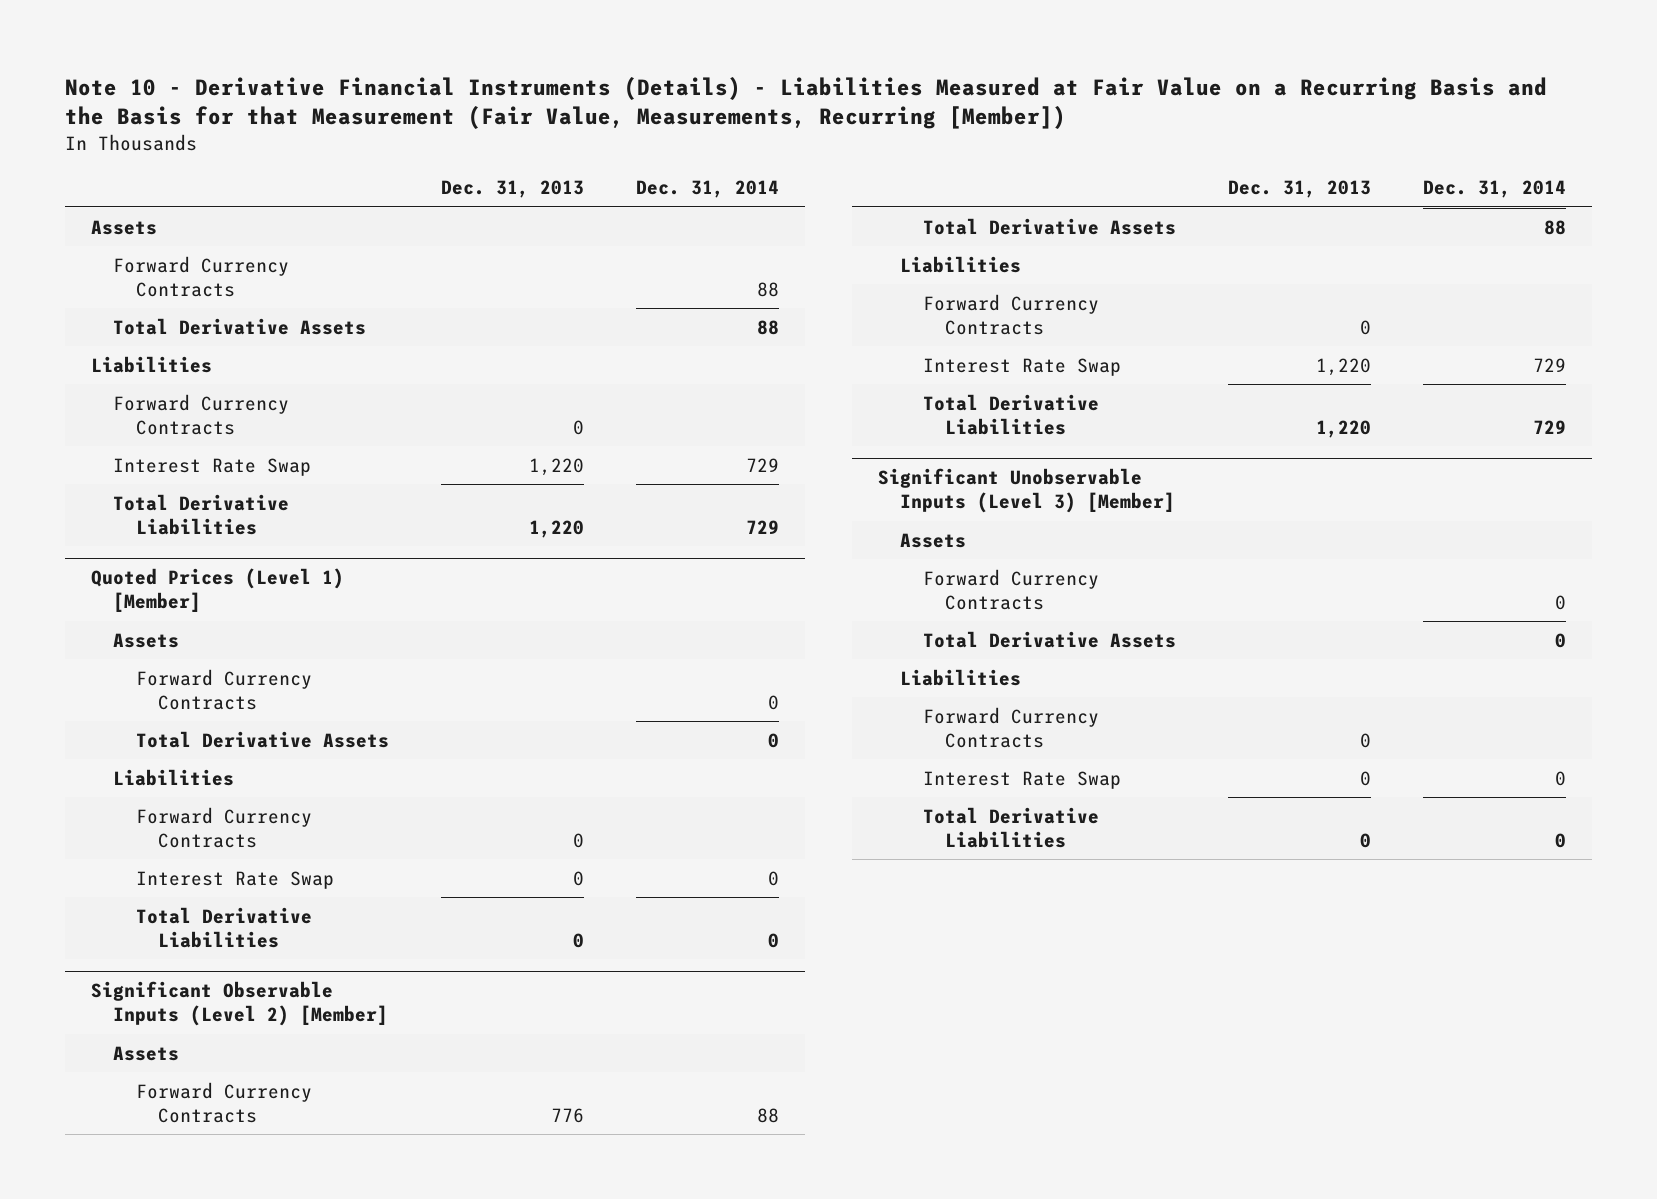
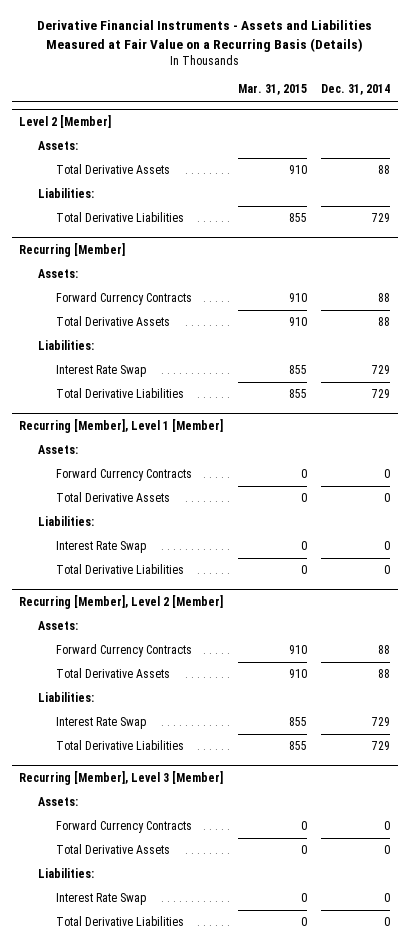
- Note 10 - Derivative Financial Instruments (Details) - Liabilities Measured at Fair Value on a Recurring Basis and the Basis for that Measurement (Fair Value, Measurements, Recurring [Member])
+ Derivative Financial Instruments - Assets and Liabilities Measured at Fair Value on a Recurring Basis (Details)
- | Dec. 31, 2013 | Dec. 31, 2014
+ | Mar. 31, 2015 | Dec. 31, 2014
- Assets
+ Level 2 [Member]
+ Assets:
+ Total Derivative Assets | 910 | 88
+ Liabilities:
+ Total Derivative Liabilities | 855 | 729
+ Recurring [Member]
+ Assets:
- Liabilities
- Forward Currency Contracts | 0 |
+ Liabilities:
- Quoted Prices (Level 1) [Member]
- Assets
+ Recurring [Member], Level 1 [Member]
+ Assets:
- Liabilities
- Forward Currency Contracts | 0 |
+ Liabilities:
- Significant Observable Inputs (Level 2) [Member]
- Assets
+ Recurring [Member], Level 2 [Member]
+ Assets:
- Liabilities
- Forward Currency Contracts | 0 |
+ Liabilities:
- Significant Unobservable Inputs (Level 3) [Member]
- Assets
+ Recurring [Member], Level 3 [Member]
+ Assets:
- Liabilities
- Forward Currency Contracts | 0 |
+ Liabilities:

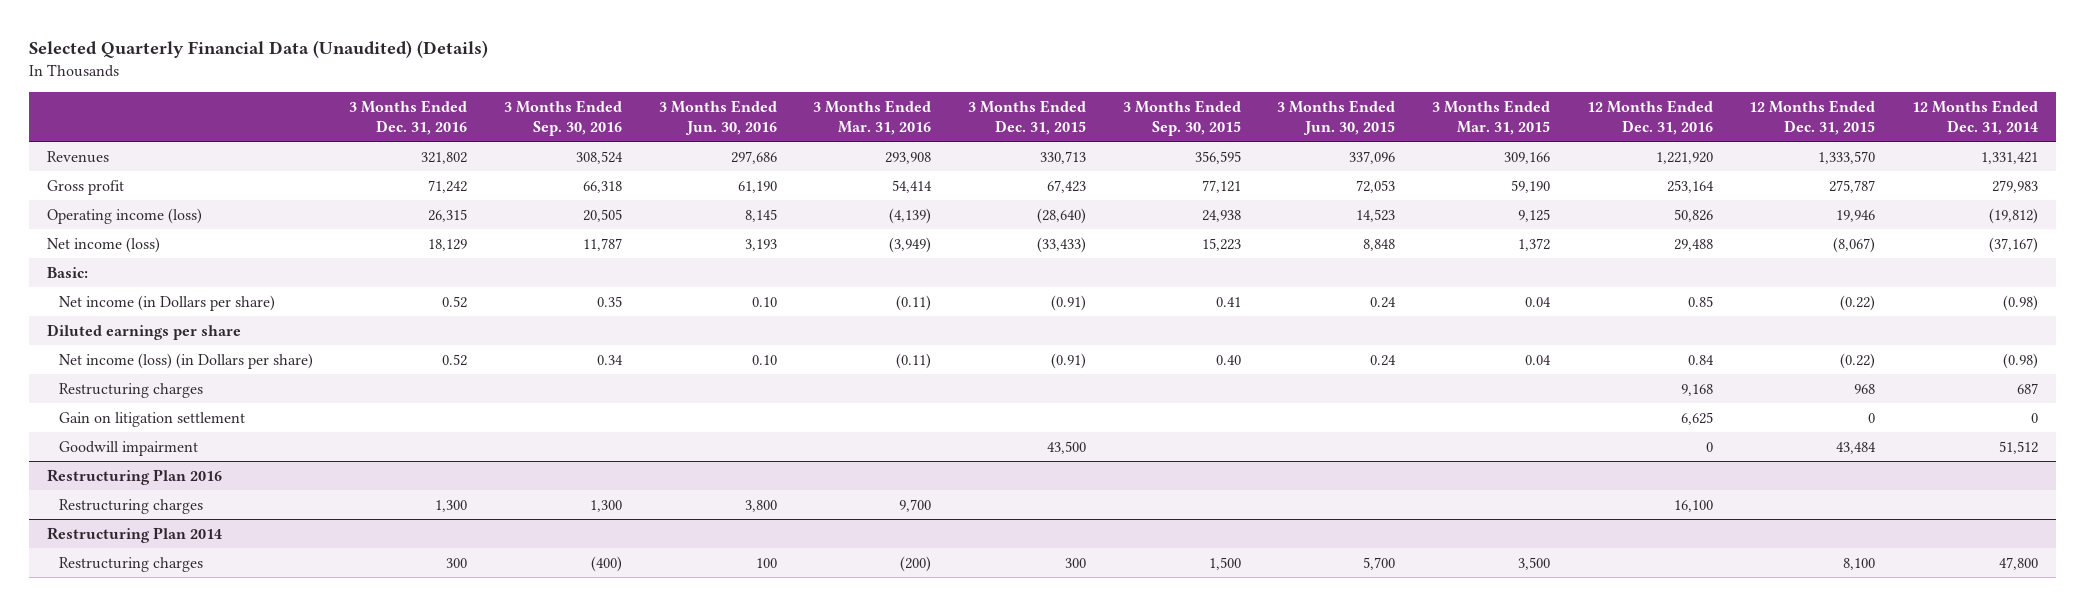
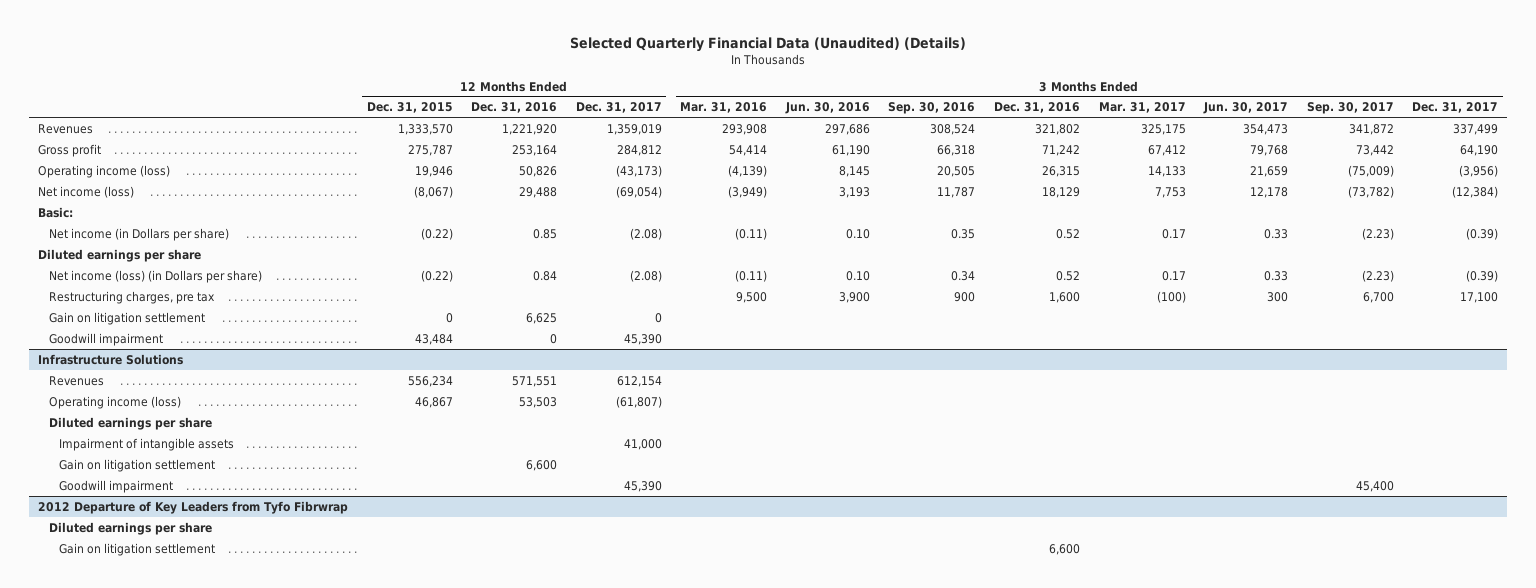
- | 3 Months Ended Dec. 31, 2016 | 3 Months Ended Sep. 30, 2016 | 3 Months Ended Jun. 30, 2016 | 3 Months Ended Mar. 31, 2016 | 3 Months Ended Dec. 31, 2015 | 3 Months Ended Sep. 30, 2015 | 3 Months Ended Jun. 30, 2015 | 3 Months Ended Mar. 31, 2015 | 12 Months Ended Dec. 31, 2016 | 12 Months Ended Dec. 31, 2015 | 12 Months Ended Dec. 31, 2014
+ | 12 Months Ended Dec. 31, 2015 | 12 Months Ended Dec. 31, 2016 | 12 Months Ended Dec. 31, 2017 | 3 Months Ended Mar. 31, 2016 | 3 Months Ended Jun. 30, 2016 | 3 Months Ended Sep. 30, 2016 | 3 Months Ended Dec. 31, 2016 | 3 Months Ended Mar. 31, 2017 | 3 Months Ended Jun. 30, 2017 | 3 Months Ended Sep. 30, 2017 | 3 Months Ended Dec. 31, 2017
- Restructuring charges | | | | | | | | | 9,168 | 968 | 687
+ Restructuring charges, pre tax | | | | 9,500 | 3,900 | 900 | 1,600 | (100) | 300 | 6,700 | 17,100
- Restructuring Plan 2016
- Restructuring charges | 1,300 | 1,300 | 3,800 | 9,700 | | | | | 16,100 | |
- Restructuring Plan 2014
- Restructuring charges | 300 | (400) | 100 | (200) | 300 | 1,500 | 5,700 | 3,500 | | 8,100 | 47,800
+ Infrastructure Solutions
+ Revenues | 556,234 | 571,551 | 612,154 | | | | | | | |
+ Operating income (loss) | 46,867 | 53,503 | (61,807) | | | | | | | |
+ Diluted earnings per share
+ Impairment of intangible assets | | | 41,000 | | | | | | | |
+ Gain on litigation settlement | | 6,600 | | | | | | | | |
+ Goodwill impairment | | | 45,390 | | | | | | | 45,400 |
+ 2012 Departure of Key Leaders from Tyfo Fibrwrap
+ Diluted earnings per share
+ Gain on litigation settlement | | | | | | | 6,600 | | | |

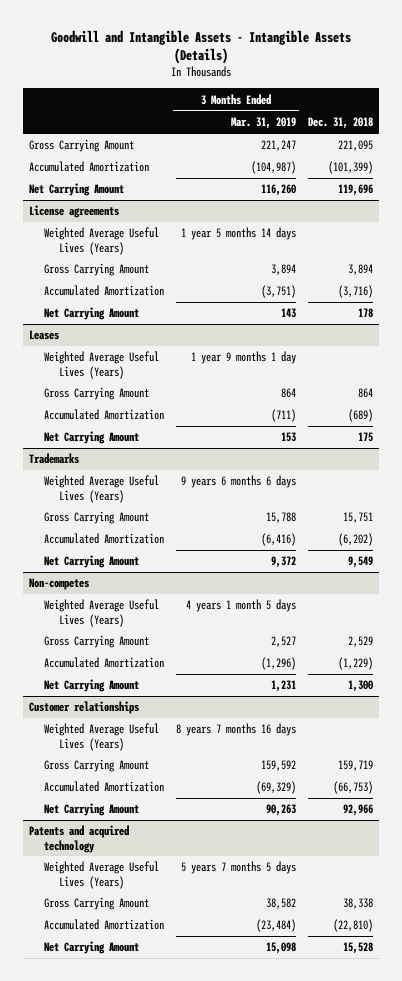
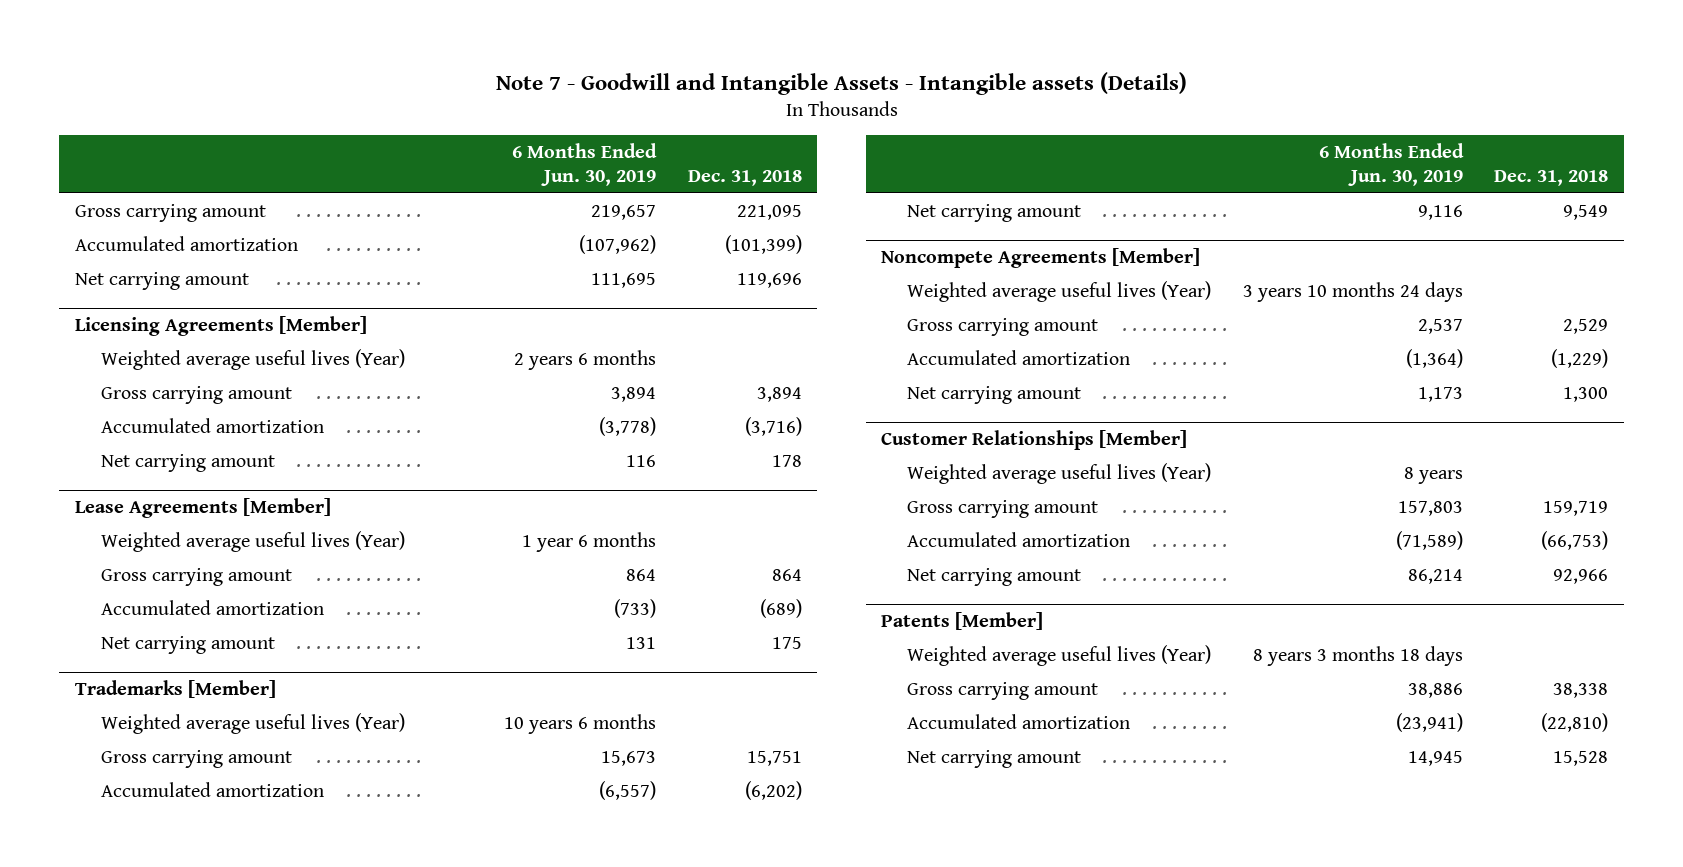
- Goodwill and Intangible Assets - Intangible Assets (Details)
+ Note 7 - Goodwill and Intangible Assets - Intangible assets (Details)
- | 3 Months Ended Mar. 31, 2019 | Dec. 31, 2018
+ | 6 Months Ended Jun. 30, 2019 | Dec. 31, 2018
- Gross Carrying Amount | 221,247 | 221,095
- Accumulated Amortization | (104,987) | (101,399)
- Net Carrying Amount | 116,260 | 119,696
- License agreements
- Weighted Average Useful Lives (Years) | 1 year 5 months 14 days |
- Gross Carrying Amount | 3,894 | 3,894
- Accumulated Amortization | (3,751) | (3,716)
- Net Carrying Amount | 143 | 178
- Leases
- Weighted Average Useful Lives (Years) | 1 year 9 months 1 day |
- Gross Carrying Amount | 864 | 864
- Accumulated Amortization | (711) | (689)
- Net Carrying Amount | 153 | 175
- Trademarks
- Weighted Average Useful Lives (Years) | 9 years 6 months 6 days |
- Gross Carrying Amount | 15,788 | 15,751
- Accumulated Amortization | (6,416) | (6,202)
- Net Carrying Amount | 9,372 | 9,549
- Non-competes
- Weighted Average Useful Lives (Years) | 4 years 1 month 5 days |
- Gross Carrying Amount | 2,527 | 2,529
- Accumulated Amortization | (1,296) | (1,229)
- Net Carrying Amount | 1,231 | 1,300
- Customer relationships
- Weighted Average Useful Lives (Years) | 8 years 7 months 16 days |
- Gross Carrying Amount | 159,592 | 159,719
- Accumulated Amortization | (69,329) | (66,753)
- Net Carrying Amount | 90,263 | 92,966
- Patents and acquired technology
- Weighted Average Useful Lives (Years) | 5 years 7 months 5 days |
- Gross Carrying Amount | 38,582 | 38,338
- Accumulated Amortization | (23,484) | (22,810)
- Net Carrying Amount | 15,098 | 15,528
+ Gross carrying amount | 219,657 | 221,095
+ Accumulated amortization | (107,962) | (101,399)
+ Net carrying amount | 111,695 | 119,696
+ Licensing Agreements [Member]
+ Weighted average useful lives (Year) | 2 years 6 months |
+ Gross carrying amount | 3,894 | 3,894
+ Accumulated amortization | (3,778) | (3,716)
+ Net carrying amount | 116 | 178
+ Lease Agreements [Member]
+ Weighted average useful lives (Year) | 1 year 6 months |
+ Gross carrying amount | 864 | 864
+ Accumulated amortization | (733) | (689)
+ Net carrying amount | 131 | 175
+ Trademarks [Member]
+ Weighted average useful lives (Year) | 10 years 6 months |
+ Gross carrying amount | 15,673 | 15,751
+ Accumulated amortization | (6,557) | (6,202)
+ Net carrying amount | 9,116 | 9,549
+ Noncompete Agreements [Member]
+ Weighted average useful lives (Year) | 3 years 10 months 24 days |
+ Gross carrying amount | 2,537 | 2,529
+ Accumulated amortization | (1,364) | (1,229)
+ Net carrying amount | 1,173 | 1,300
+ Customer Relationships [Member]
+ Weighted average useful lives (Year) | 8 years |
+ Gross carrying amount | 157,803 | 159,719
+ Accumulated amortization | (71,589) | (66,753)
+ Net carrying amount | 86,214 | 92,966
+ Patents [Member]
+ Weighted average useful lives (Year) | 8 years 3 months 18 days |
+ Gross carrying amount | 38,886 | 38,338
+ Accumulated amortization | (23,941) | (22,810)
+ Net carrying amount | 14,945 | 15,528

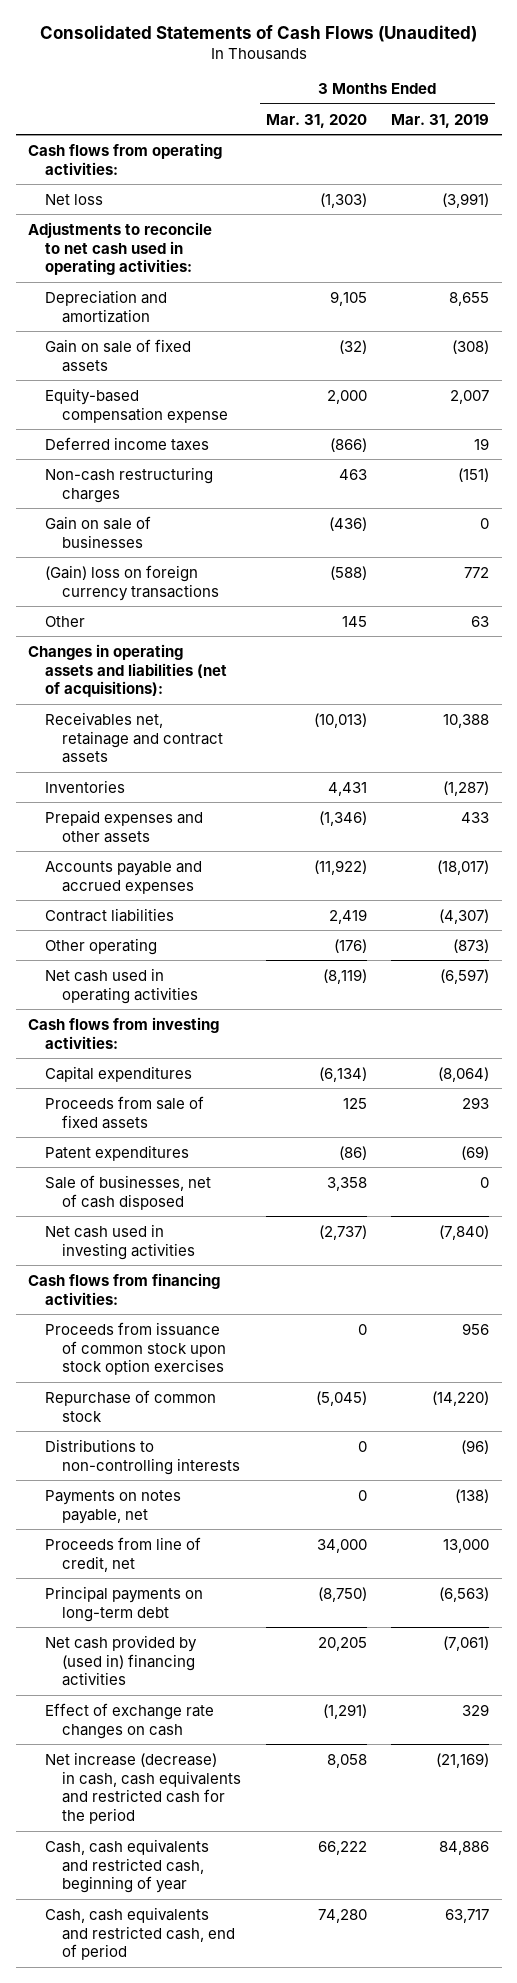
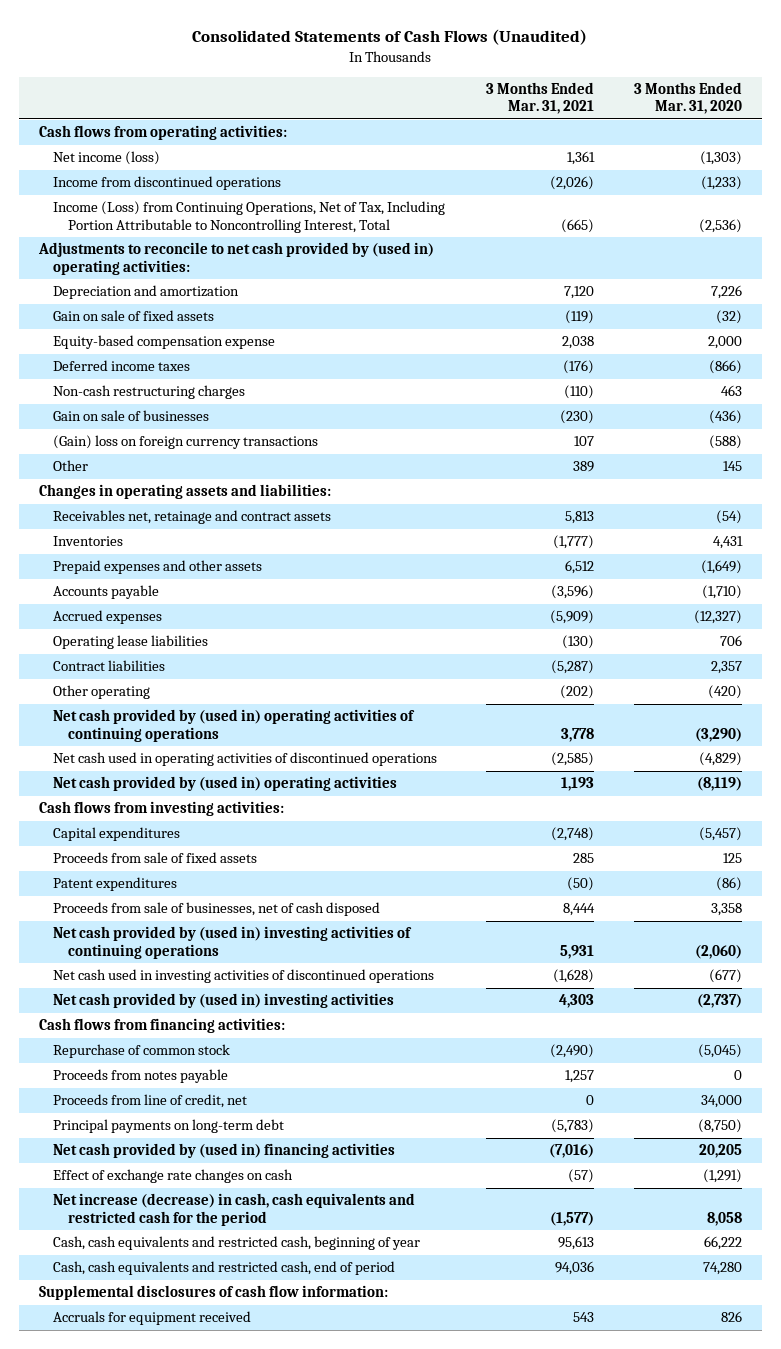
- | 3 Months Ended Mar. 31, 2020 | 3 Months Ended Mar. 31, 2019
+ | 3 Months Ended Mar. 31, 2021 | 3 Months Ended Mar. 31, 2020
- Net loss | (1,303) | (3,991)
- Adjustments to reconcile to net cash used in operating activities:
- Depreciation and amortization | 9,105 | 8,655
+ Net income (loss) | 1,361 | (1,303)
+ Income from discontinued operations | (2,026) | (1,233)
+ Income (Loss) from Continuing Operations, Net of Tax, Including Portion Attributable to Noncontrolling Interest, Total | (665) | (2,536)
+ Adjustments to reconcile to net cash provided by (used in) operating activities:
+ Depreciation and amortization | 7,120 | 7,226
- Changes in operating assets and liabilities (net of acquisitions):
- Receivables net, retainage and contract assets | (10,013) | 10,388
+ Changes in operating assets and liabilities:
+ Receivables net, retainage and contract assets | 5,813 | (54)
- Prepaid expenses and other assets | (1,346) | 433
- Accounts payable and accrued expenses | (11,922) | (18,017)
- Contract liabilities | 2,419 | (4,307)
- Other operating | (176) | (873)
- Net cash used in operating activities | (8,119) | (6,597)
+ Prepaid expenses and other assets | 6,512 | (1,649)
+ Accounts payable | (3,596) | (1,710)
+ Accrued expenses | (5,909) | (12,327)
+ Operating lease liabilities | (130) | 706
+ Contract liabilities | (5,287) | 2,357
+ Other operating | (202) | (420)
+ Net cash provided by (used in) operating activities of continuing operations | 3,778 | (3,290)
+ Net cash used in operating activities of discontinued operations | (2,585) | (4,829)
+ Net cash provided by (used in) operating activities | 1,193 | (8,119)
- Capital expenditures | (6,134) | (8,064)
+ Capital expenditures | (2,748) | (5,457)
- Sale of businesses, net of cash disposed | 3,358 | 0
- Net cash used in investing activities | (2,737) | (7,840)
+ Proceeds from sale of businesses, net of cash disposed | 8,444 | 3,358
+ Net cash provided by (used in) investing activities of continuing operations | 5,931 | (2,060)
+ Net cash used in investing activities of discontinued operations | (1,628) | (677)
+ Net cash provided by (used in) investing activities | 4,303 | (2,737)
- Proceeds from issuance of common stock upon stock option exercises | 0 | 956
- Distributions to non-controlling interests | 0 | (96)
- Payments on notes payable, net | 0 | (138)
+ Proceeds from notes payable | 1,257 | 0
+ Supplemental disclosures of cash flow information:
+ Accruals for equipment received | 543 | 826

